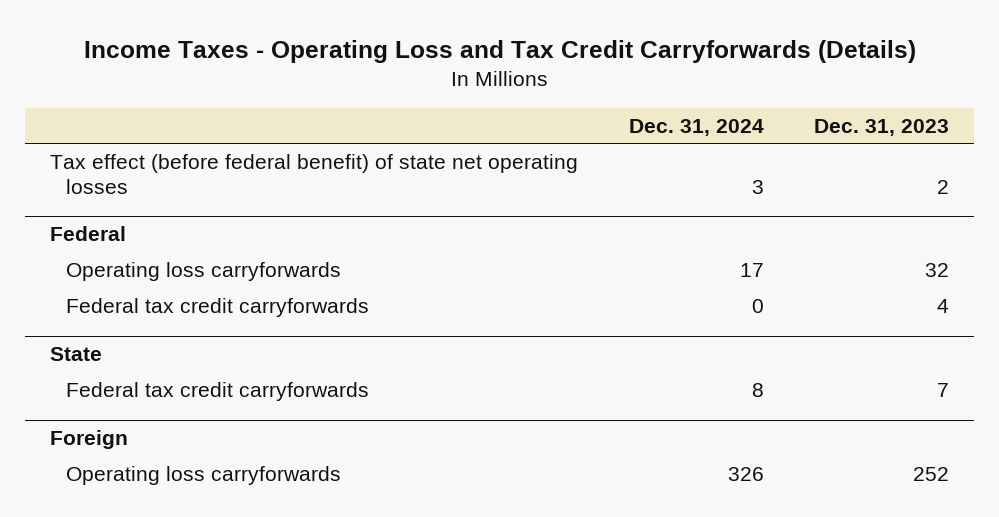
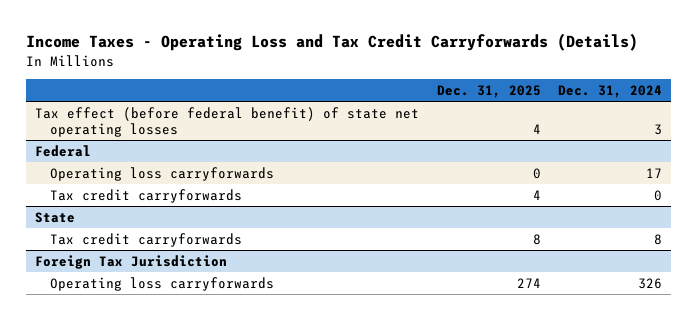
- | Dec. 31, 2024 | Dec. 31, 2023
+ | Dec. 31, 2025 | Dec. 31, 2024
@ Federal
- Federal tax credit carryforwards | 0 | 4
+ Tax credit carryforwards | 4 | 0
@ State
- Federal tax credit carryforwards | 8 | 7
- Foreign
@ State
+ Tax credit carryforwards | 8 | 8
+ Foreign Tax Jurisdiction

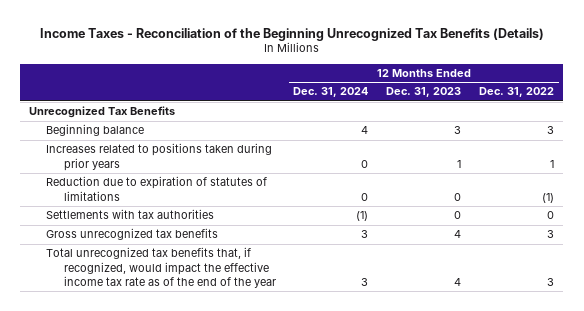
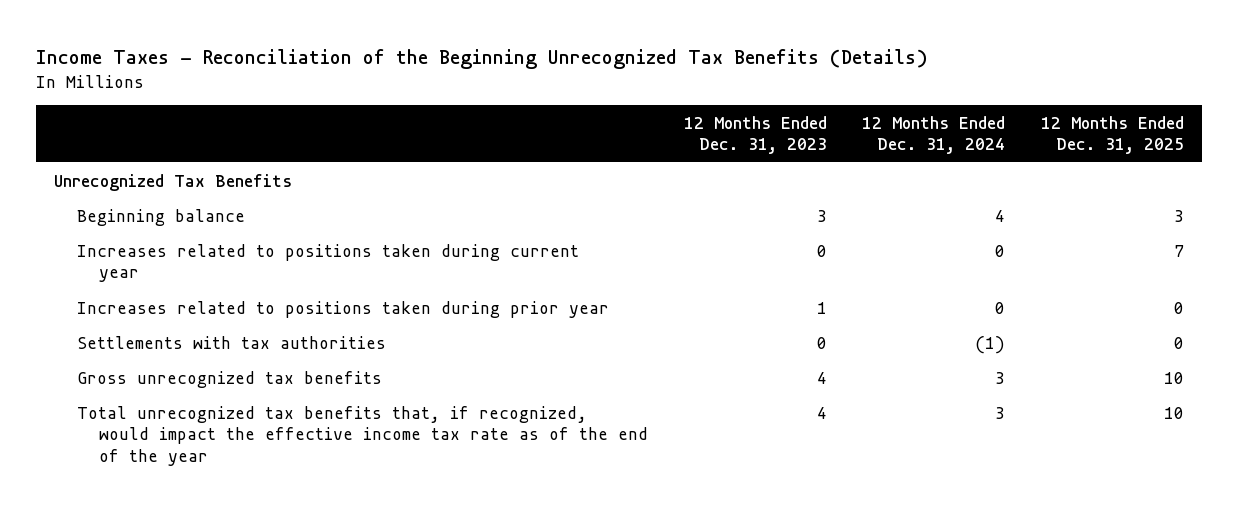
- | 12 Months Ended Dec. 31, 2024 | 12 Months Ended Dec. 31, 2023 | 12 Months Ended Dec. 31, 2022
+ | 12 Months Ended Dec. 31, 2023 | 12 Months Ended Dec. 31, 2024 | 12 Months Ended Dec. 31, 2025
- Increases related to positions taken during prior years | 0 | 1 | 1
- Reduction due to expiration of statutes of limitations | 0 | 0 | (1)
+ Increases related to positions taken during current year | 0 | 0 | 7
+ Increases related to positions taken during prior year | 1 | 0 | 0

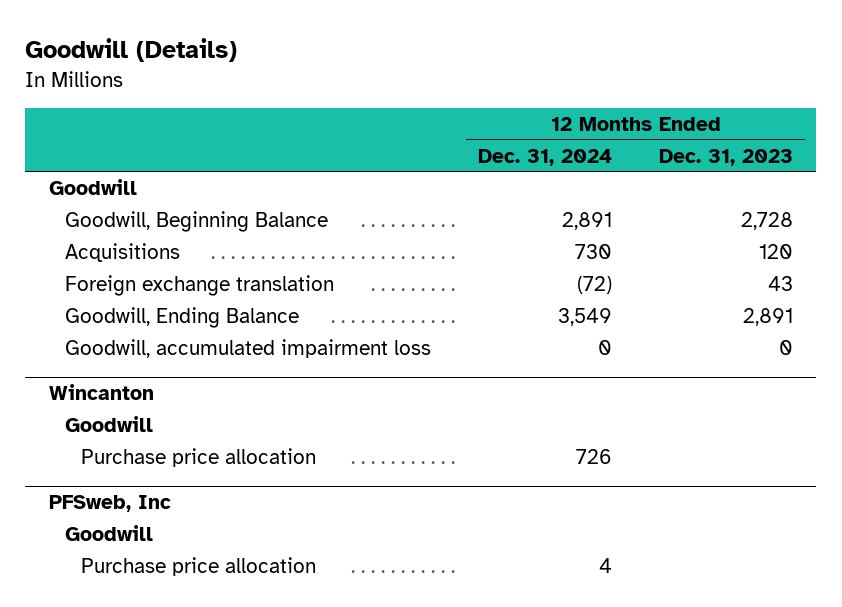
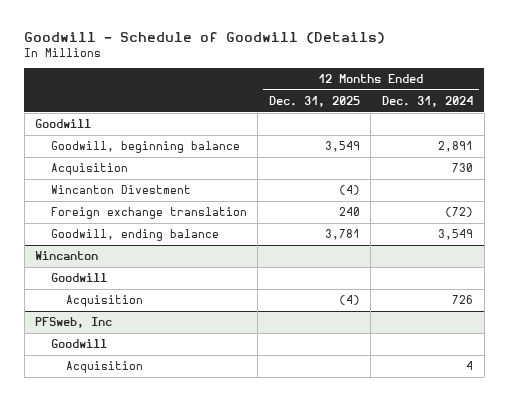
- Goodwill (Details)
+ Goodwill - Schedule of Goodwill (Details)
- | 12 Months Ended Dec. 31, 2024 | 12 Months Ended Dec. 31, 2023
+ | 12 Months Ended Dec. 31, 2025 | 12 Months Ended Dec. 31, 2024
- Goodwill, Beginning Balance | 2,891 | 2,728
- Acquisitions | 730 | 120
+ Goodwill, beginning balance | 3,549 | 2,891
+ Acquisition | | 730
+ Wincanton Divestment | (4) |
- Goodwill, Ending Balance | 3,549 | 2,891
- Goodwill, accumulated impairment loss | 0 | 0
+ Goodwill, ending balance | 3,781 | 3,549
@ Wincanton
- Purchase price allocation | 726 |
+ Acquisition | (4) | 726
@ PFSweb, Inc
- Purchase price allocation | 4 |
+ Acquisition | | 4

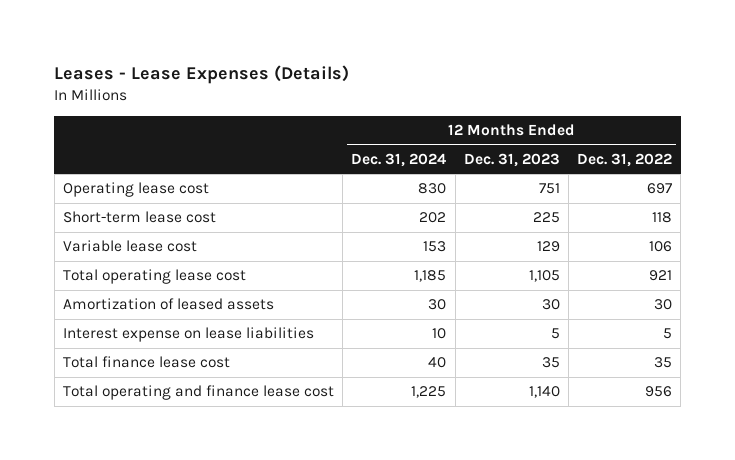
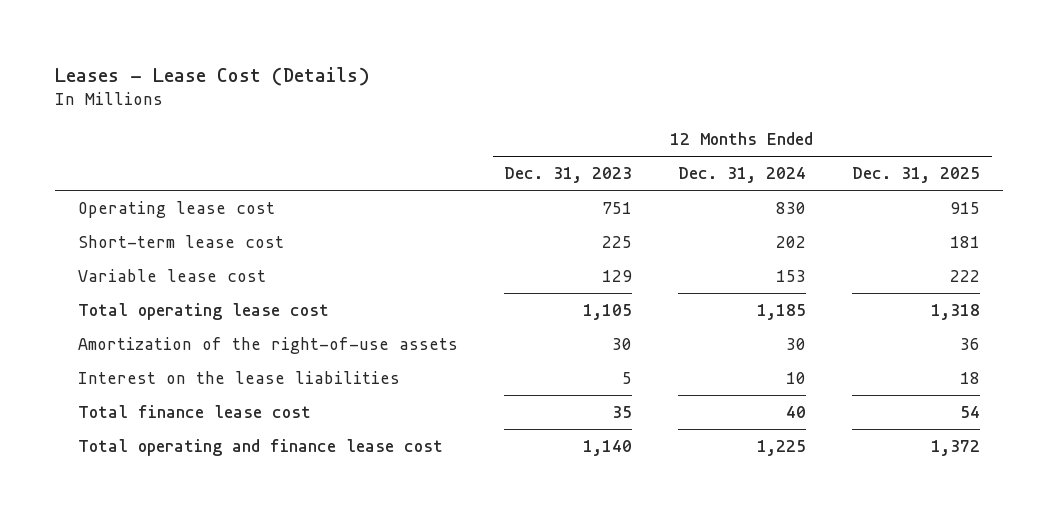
- Leases - Lease Expenses (Details)
+ Leases - Lease Cost (Details)
- | 12 Months Ended Dec. 31, 2024 | 12 Months Ended Dec. 31, 2023 | 12 Months Ended Dec. 31, 2022
+ | 12 Months Ended Dec. 31, 2023 | 12 Months Ended Dec. 31, 2024 | 12 Months Ended Dec. 31, 2025
- Amortization of leased assets | 30 | 30 | 30
- Interest expense on lease liabilities | 10 | 5 | 5
+ Amortization of the right-of-use assets | 30 | 30 | 36
+ Interest on the lease liabilities | 5 | 10 | 18

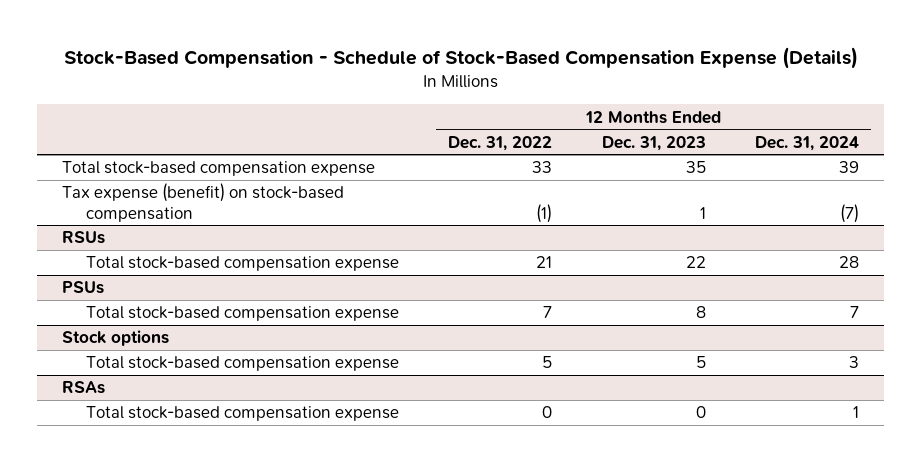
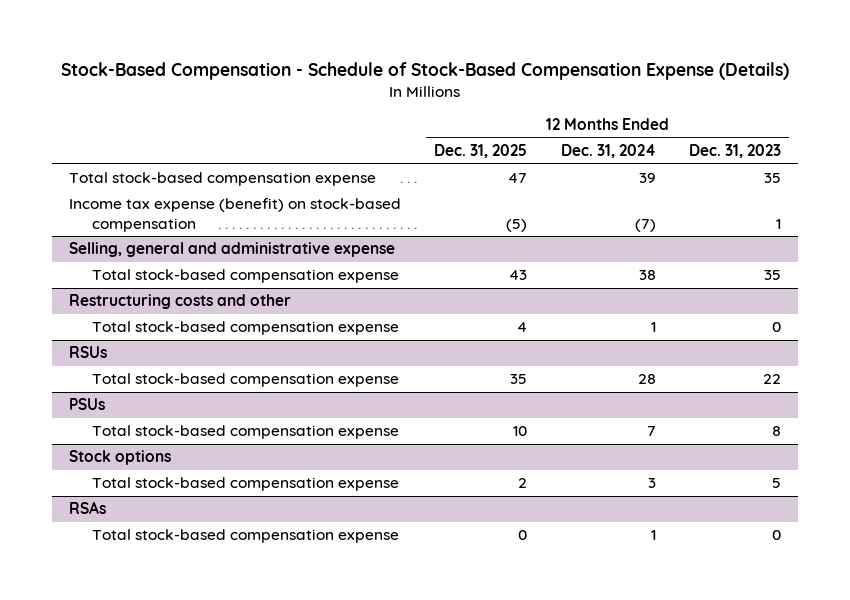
- | 12 Months Ended Dec. 31, 2022 | 12 Months Ended Dec. 31, 2023 | 12 Months Ended Dec. 31, 2024
+ | 12 Months Ended Dec. 31, 2025 | 12 Months Ended Dec. 31, 2024 | 12 Months Ended Dec. 31, 2023
- Tax expense (benefit) on stock-based compensation | (1) | 1 | (7)
+ Income tax expense (benefit) on stock-based compensation | (5) | (7) | 1
+ Selling, general and administrative expense
+ Total stock-based compensation expense | 43 | 38 | 35
+ Restructuring costs and other
+ Total stock-based compensation expense | 4 | 1 | 0

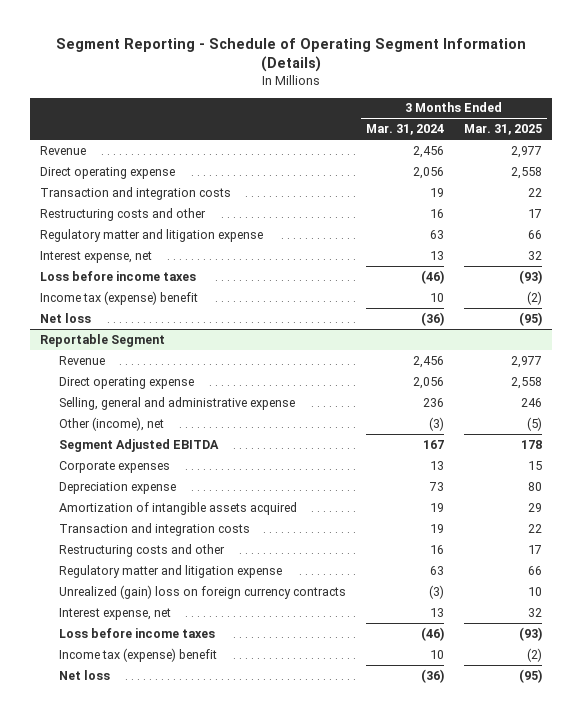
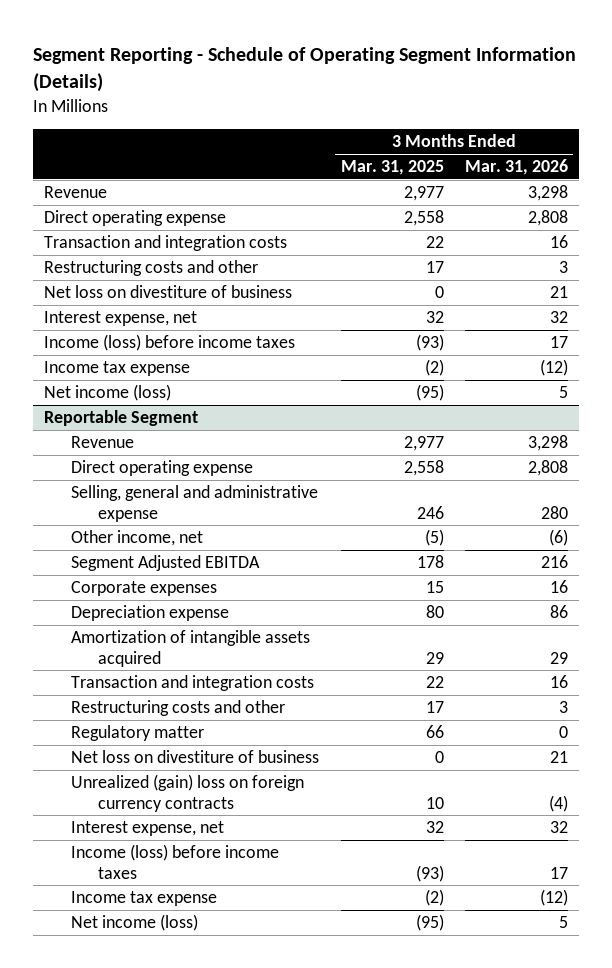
- | 3 Months Ended Mar. 31, 2024 | 3 Months Ended Mar. 31, 2025
+ | 3 Months Ended Mar. 31, 2025 | 3 Months Ended Mar. 31, 2026
- Regulatory matter and litigation expense | 63 | 66
+ Net loss on divestiture of business | 0 | 21
- Loss before income taxes | (46) | (93)
- Income tax (expense) benefit | 10 | (2)
- Net loss | (36) | (95)
+ Income (loss) before income taxes | (93) | 17
+ Income tax expense | (2) | (12)
+ Net income (loss) | (95) | 5
@ Reportable Segment
- Other (income), net | (3) | (5)
+ Other income, net | (5) | (6)
- Regulatory matter and litigation expense | 63 | 66
+ Regulatory matter | 66 | 0
+ Net loss on divestiture of business | 0 | 21
- Loss before income taxes | (46) | (93)
- Income tax (expense) benefit | 10 | (2)
- Net loss | (36) | (95)
+ Income (loss) before income taxes | (93) | 17
+ Income tax expense | (2) | (12)
+ Net income (loss) | (95) | 5

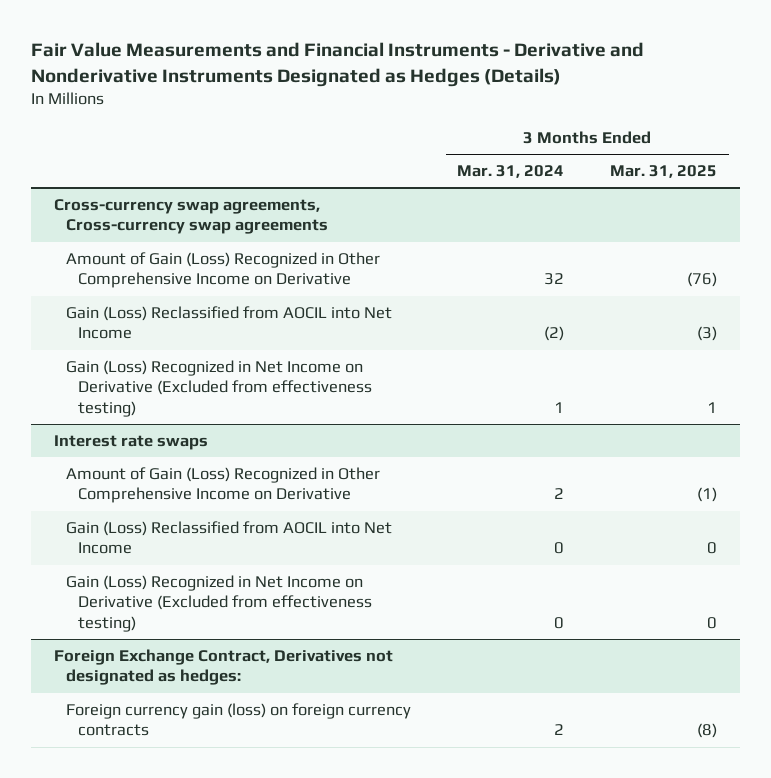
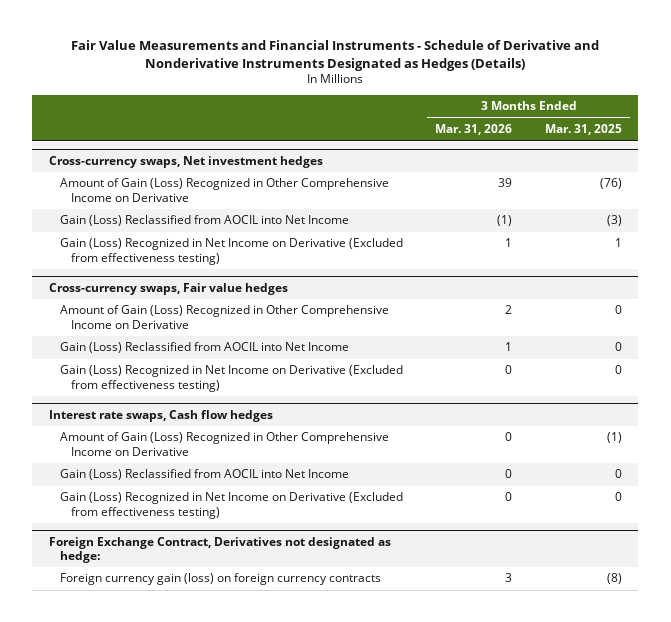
- Fair Value Measurements and Financial Instruments - Derivative and Nonderivative Instruments Designated as Hedges (Details)
+ Fair Value Measurements and Financial Instruments - Schedule of Derivative and Nonderivative Instruments Designated as Hedges (Details)
- | 3 Months Ended Mar. 31, 2024 | 3 Months Ended Mar. 31, 2025
+ | 3 Months Ended Mar. 31, 2026 | 3 Months Ended Mar. 31, 2025
- Cross-currency swap agreements, Cross-currency swap agreements
+ Cross-currency swaps, Net investment hedges
- Interest rate swaps
+ Cross-currency swaps, Fair value hedges
+ Amount of Gain (Loss) Recognized in Other Comprehensive Income on Derivative | 2 | 0
+ Gain (Loss) Reclassified from AOCIL into Net Income | 1 | 0
+ Gain (Loss) Recognized in Net Income on Derivative (Excluded from effectiveness testing) | 0 | 0
+ Interest rate swaps, Cash flow hedges
- Foreign Exchange Contract, Derivatives not designated as hedges:
+ Foreign Exchange Contract, Derivatives not designated as hedge:

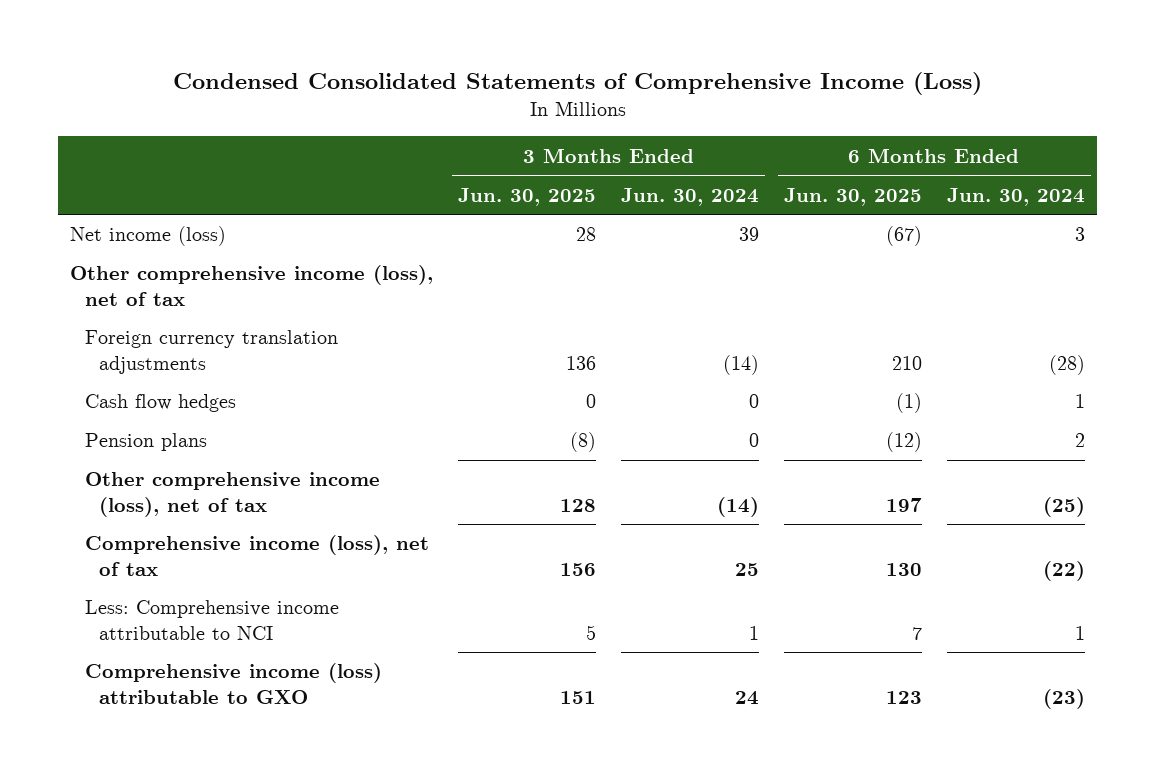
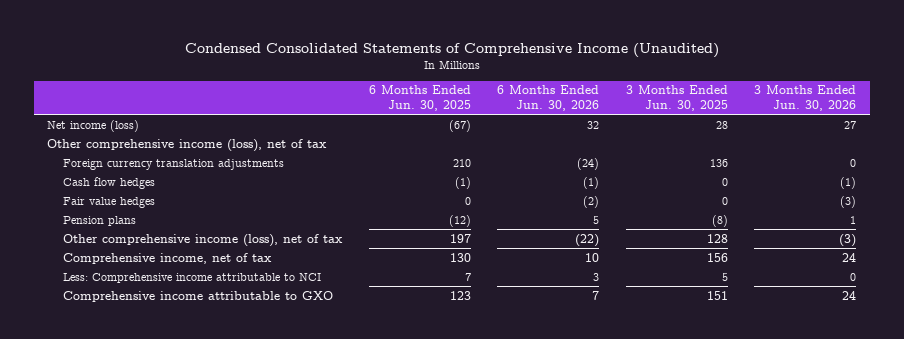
- Condensed Consolidated Statements of Comprehensive Income (Loss)
+ Condensed Consolidated Statements of Comprehensive Income (Unaudited)
- | 3 Months Ended Jun. 30, 2025 | 3 Months Ended Jun. 30, 2024 | 6 Months Ended Jun. 30, 2025 | 6 Months Ended Jun. 30, 2024
+ | 6 Months Ended Jun. 30, 2025 | 6 Months Ended Jun. 30, 2026 | 3 Months Ended Jun. 30, 2025 | 3 Months Ended Jun. 30, 2026
+ Fair value hedges | 0 | (2) | 0 | (3)
- Comprehensive income (loss), net of tax | 156 | 25 | 130 | (22)
+ Comprehensive income, net of tax | 130 | 10 | 156 | 24
- Comprehensive income (loss) attributable to GXO | 151 | 24 | 123 | (23)
+ Comprehensive income attributable to GXO | 123 | 7 | 151 | 24

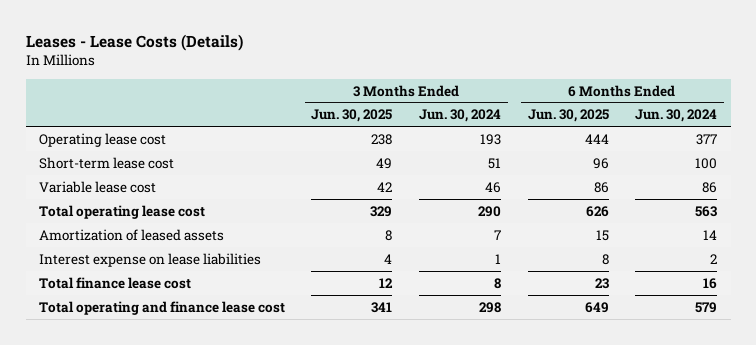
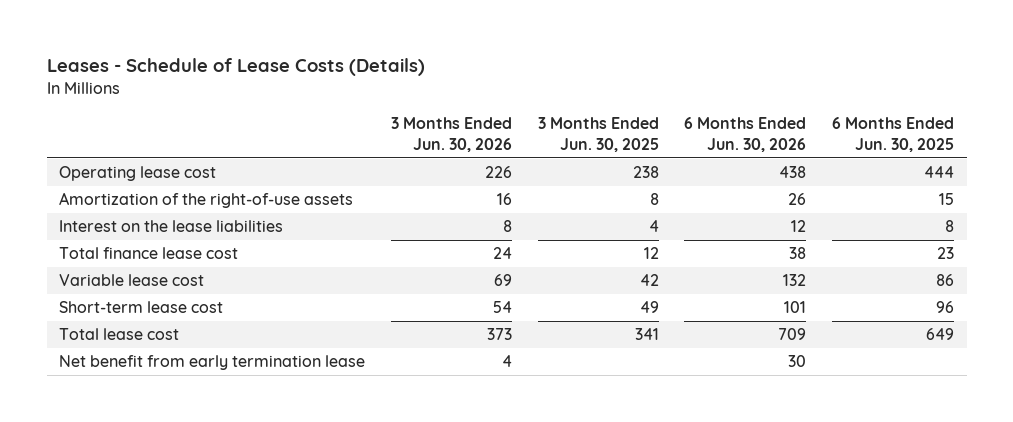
- Leases - Lease Costs (Details)
+ Leases - Schedule of Lease Costs (Details)
- | 3 Months Ended Jun. 30, 2025 | 3 Months Ended Jun. 30, 2024 | 6 Months Ended Jun. 30, 2025 | 6 Months Ended Jun. 30, 2024
+ | 3 Months Ended Jun. 30, 2026 | 3 Months Ended Jun. 30, 2025 | 6 Months Ended Jun. 30, 2026 | 6 Months Ended Jun. 30, 2025
- Total operating lease cost | 329 | 290 | 626 | 563
- Amortization of leased assets | 8 | 7 | 15 | 14
- Interest expense on lease liabilities | 4 | 1 | 8 | 2
+ Amortization of the right-of-use assets | 16 | 8 | 26 | 15
+ Interest on the lease liabilities | 8 | 4 | 12 | 8
- Total operating and finance lease cost | 341 | 298 | 649 | 579
moved down: Variable lease cost | 69 | 42 | 132 | 86
moved down: Short-term lease cost | 54 | 49 | 101 | 96
+ Total lease cost | 373 | 341 | 709 | 649
+ Net benefit from early termination lease | 4 | | 30 |

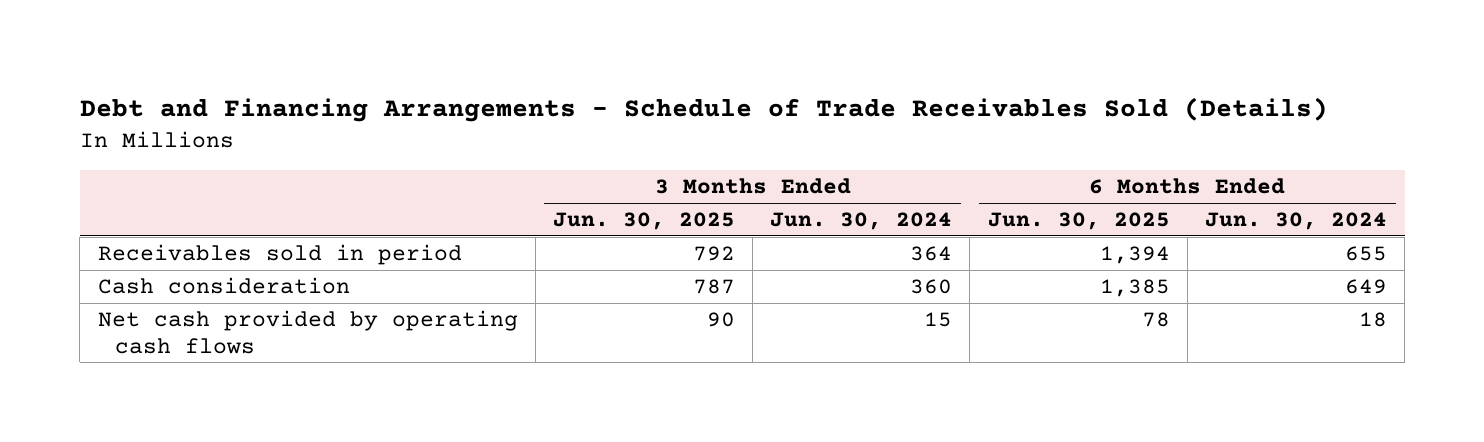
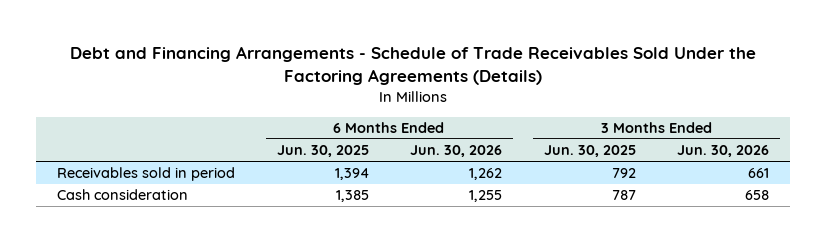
- Debt and Financing Arrangements - Schedule of Trade Receivables Sold (Details)
+ Debt and Financing Arrangements - Schedule of Trade Receivables Sold Under the Factoring Agreements (Details)
- | 3 Months Ended Jun. 30, 2025 | 3 Months Ended Jun. 30, 2024 | 6 Months Ended Jun. 30, 2025 | 6 Months Ended Jun. 30, 2024
+ | 6 Months Ended Jun. 30, 2025 | 6 Months Ended Jun. 30, 2026 | 3 Months Ended Jun. 30, 2025 | 3 Months Ended Jun. 30, 2026
- Net cash provided by operating cash flows | 90 | 15 | 78 | 18

